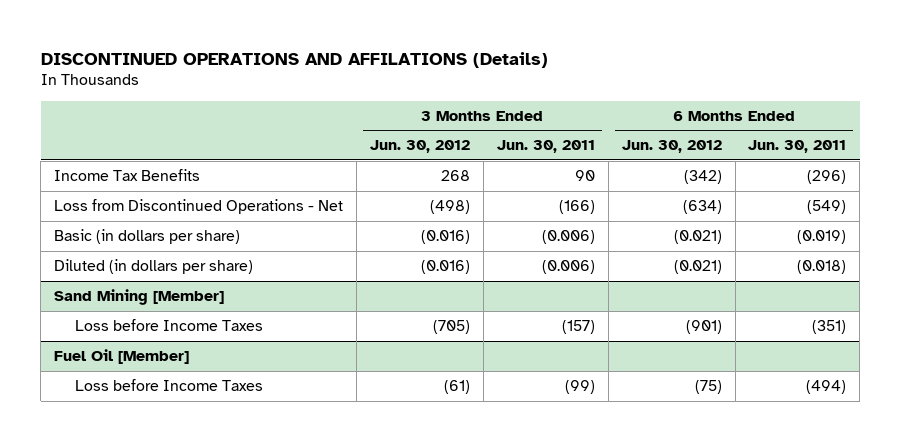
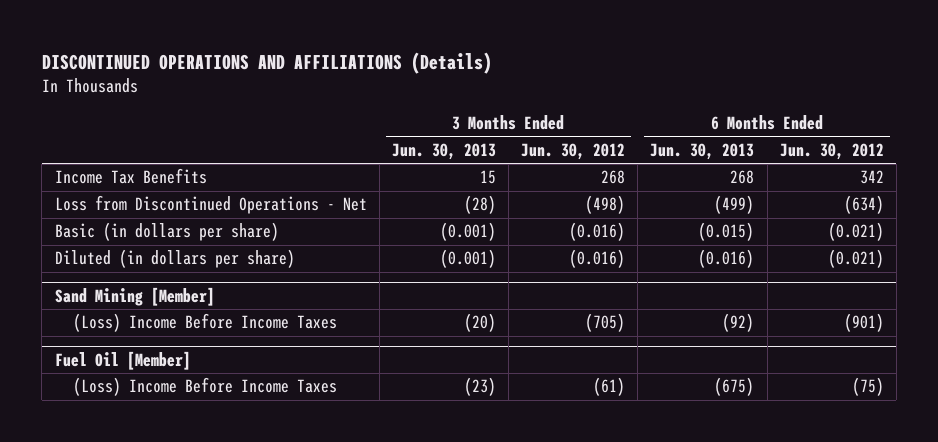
- DISCONTINUED OPERATIONS AND AFFILATIONS (Details)
+ DISCONTINUED OPERATIONS AND AFFILIATIONS (Details)
- | 3 Months Ended Jun. 30, 2012 | 3 Months Ended Jun. 30, 2011 | 6 Months Ended Jun. 30, 2012 | 6 Months Ended Jun. 30, 2011
+ | 3 Months Ended Jun. 30, 2013 | 3 Months Ended Jun. 30, 2012 | 6 Months Ended Jun. 30, 2013 | 6 Months Ended Jun. 30, 2012
- Income Tax Benefits | 268 | 90 | (342) | (296)
+ Income Tax Benefits | 15 | 268 | 268 | 342
@ Sand Mining [Member]
- Loss before Income Taxes | (705) | (157) | (901) | (351)
+ (Loss) Income Before Income Taxes | (20) | (705) | (92) | (901)
@ Fuel Oil [Member]
- Loss before Income Taxes | (61) | (99) | (75) | (494)
+ (Loss) Income Before Income Taxes | (23) | (61) | (675) | (75)

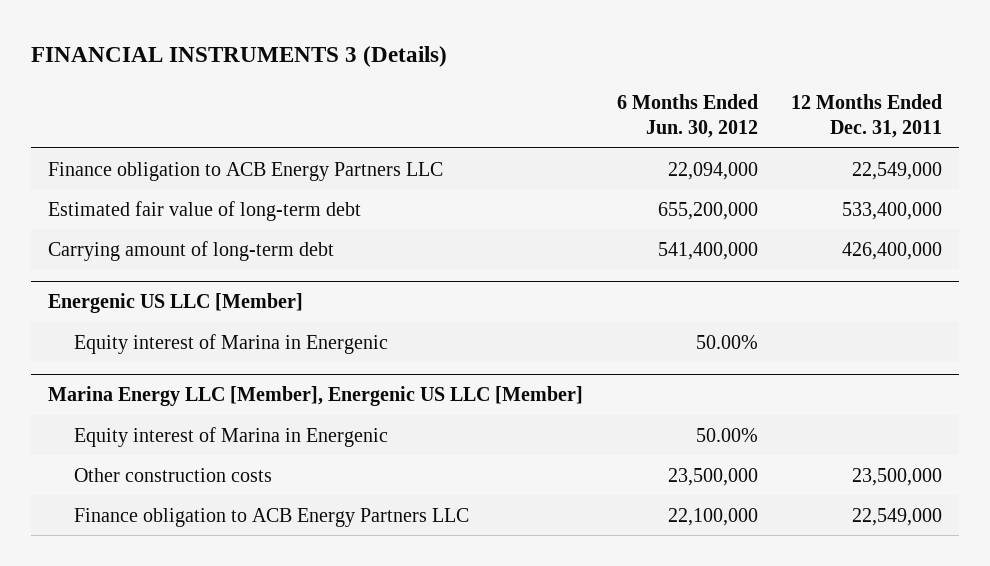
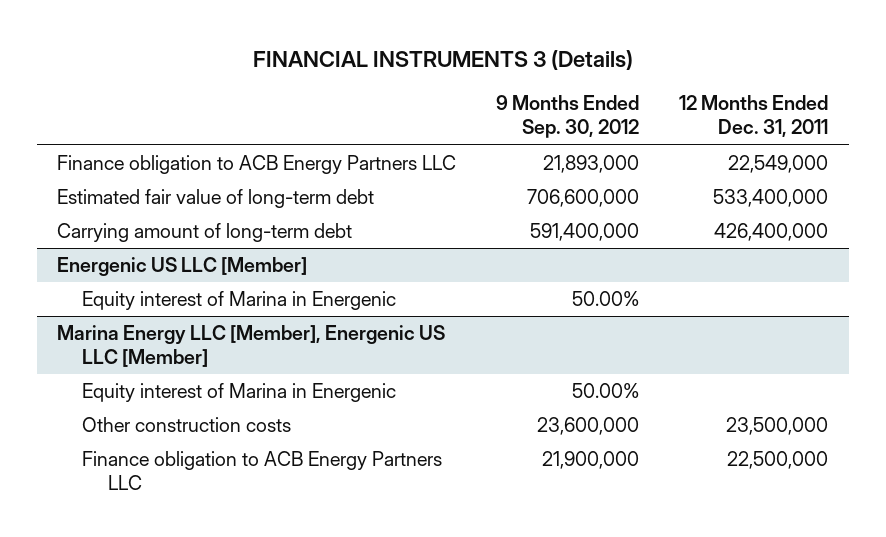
- | 6 Months Ended Jun. 30, 2012 | 12 Months Ended Dec. 31, 2011
+ | 9 Months Ended Sep. 30, 2012 | 12 Months Ended Dec. 31, 2011
@ Marina Energy LLC [Member], Energenic US LLC [Member]
- Finance obligation to ACB Energy Partners LLC | 22,100,000 | 22,549,000
+ Finance obligation to ACB Energy Partners LLC | 21,900,000 | 22,500,000

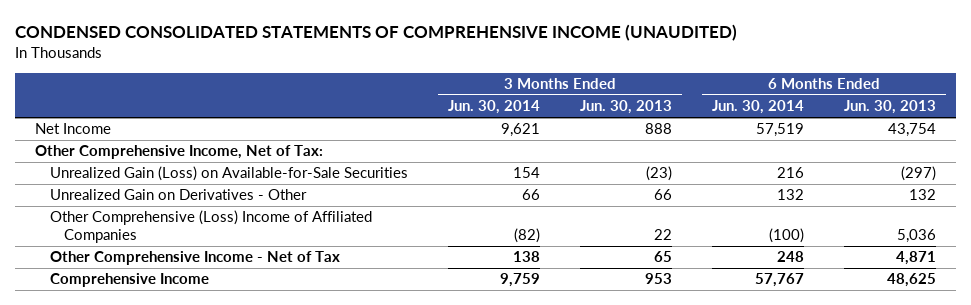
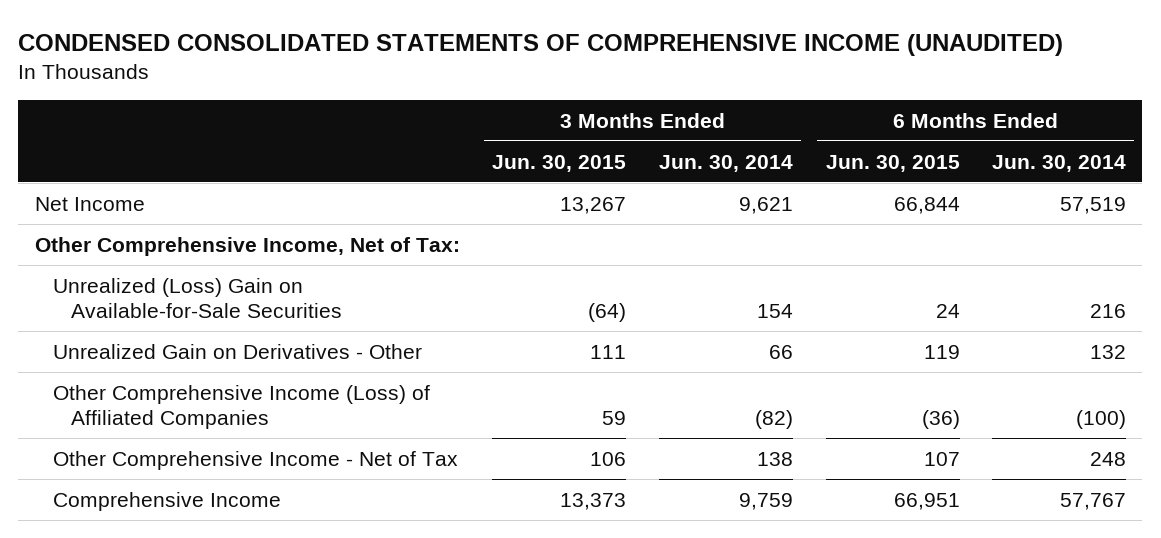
- | 3 Months Ended Jun. 30, 2014 | 3 Months Ended Jun. 30, 2013 | 6 Months Ended Jun. 30, 2014 | 6 Months Ended Jun. 30, 2013
+ | 3 Months Ended Jun. 30, 2015 | 3 Months Ended Jun. 30, 2014 | 6 Months Ended Jun. 30, 2015 | 6 Months Ended Jun. 30, 2014
- Unrealized Gain (Loss) on Available-for-Sale Securities | 154 | (23) | 216 | (297)
+ Unrealized (Loss) Gain on Available-for-Sale Securities | (64) | 154 | 24 | 216
- Other Comprehensive (Loss) Income of Affiliated Companies | (82) | 22 | (100) | 5,036
+ Other Comprehensive Income (Loss) of Affiliated Companies | 59 | (82) | (36) | (100)

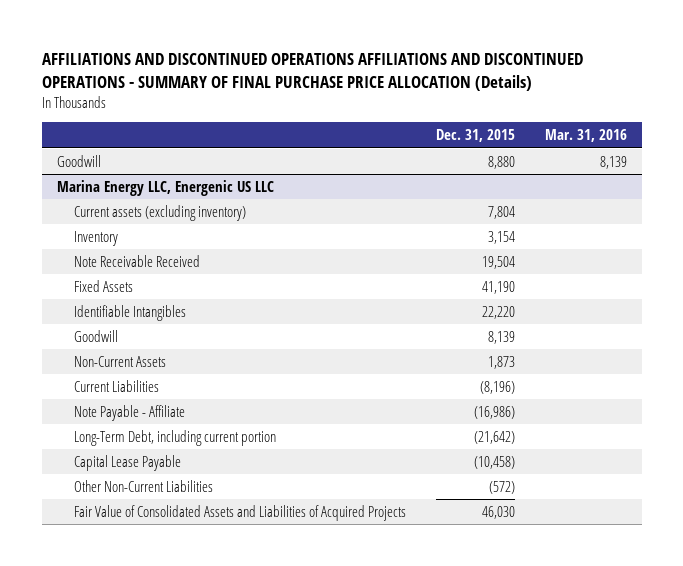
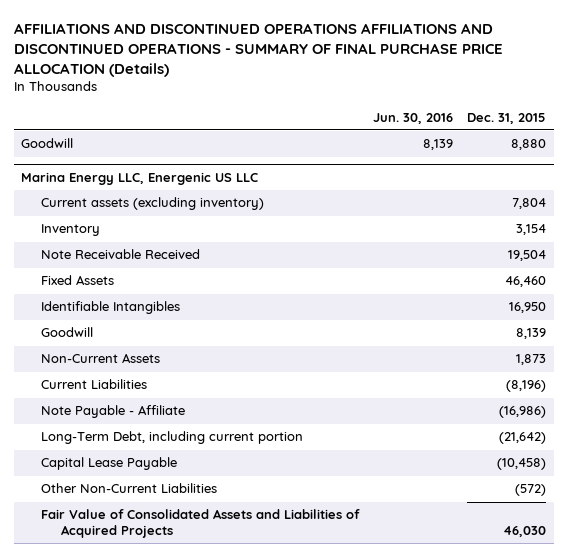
- | Dec. 31, 2015 | Mar. 31, 2016
+ | Jun. 30, 2016 | Dec. 31, 2015
@ Marina Energy LLC, Energenic US LLC
- Fixed Assets | 41,190 |
- Identifiable Intangibles | 22,220 |
+ Fixed Assets | | 46,460
+ Identifiable Intangibles | | 16,950

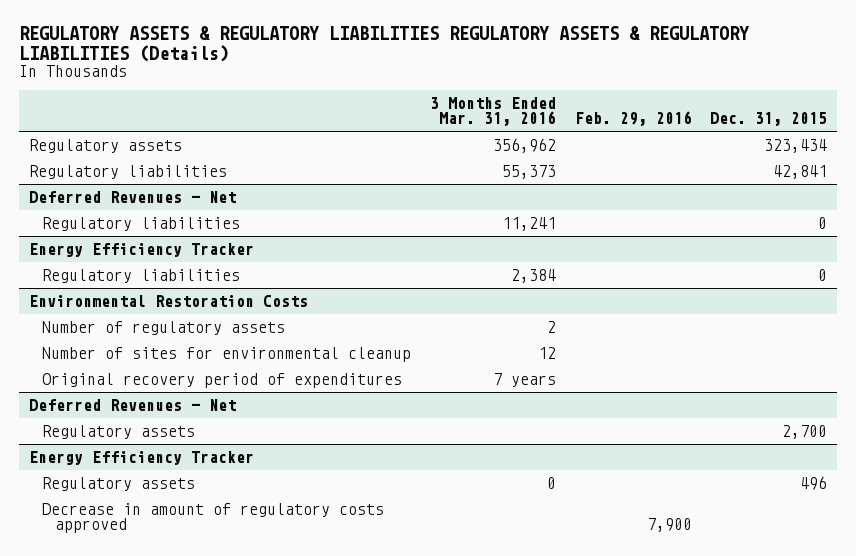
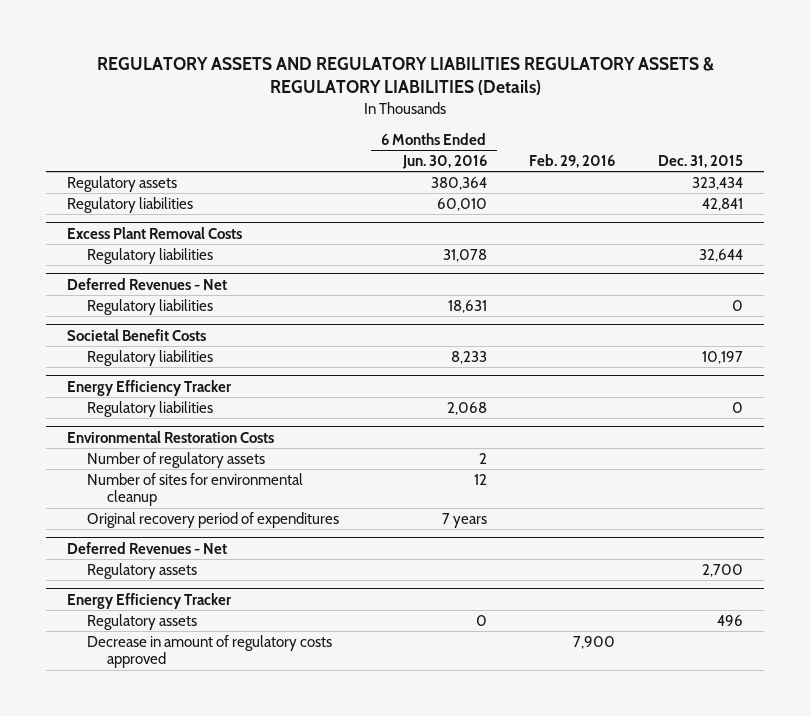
- REGULATORY ASSETS & REGULATORY LIABILITIES REGULATORY ASSETS & REGULATORY LIABILITIES (Details)
+ REGULATORY ASSETS AND REGULATORY LIABILITIES REGULATORY ASSETS & REGULATORY LIABILITIES (Details)
- | 3 Months Ended Mar. 31, 2016 | Feb. 29, 2016 | Dec. 31, 2015
+ | 6 Months Ended Jun. 30, 2016 | Feb. 29, 2016 | Dec. 31, 2015
+ Excess Plant Removal Costs
+ Regulatory liabilities | 31,078 | | 32,644
+ Societal Benefit Costs
+ Regulatory liabilities | 8,233 | | 10,197

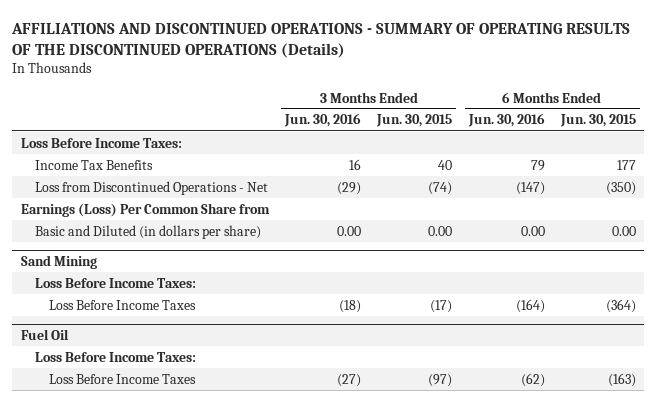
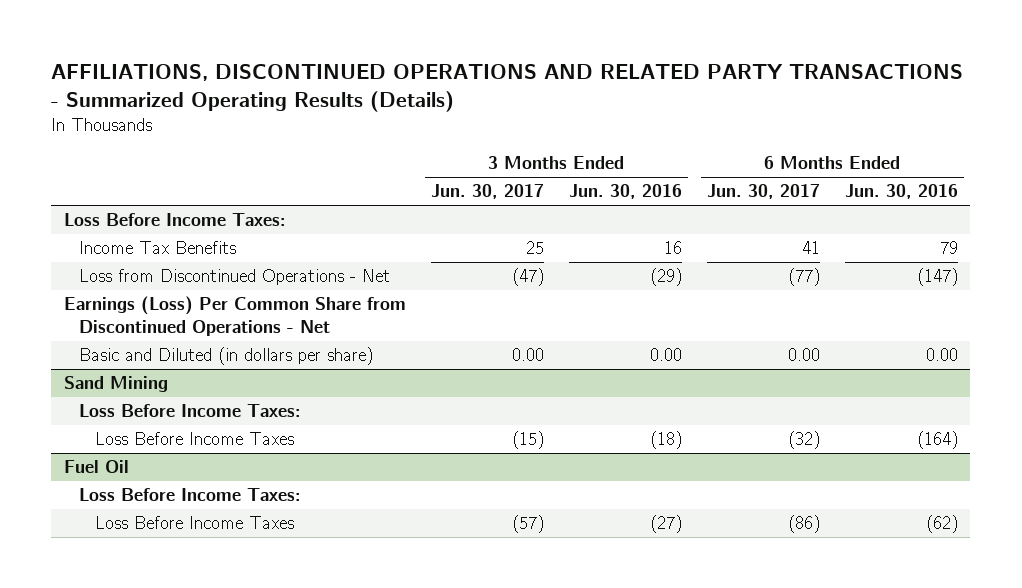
- AFFILIATIONS AND DISCONTINUED OPERATIONS - SUMMARY OF OPERATING RESULTS OF THE DISCONTINUED OPERATIONS (Details)
+ AFFILIATIONS, DISCONTINUED OPERATIONS AND RELATED PARTY TRANSACTIONS - Summarized Operating Results (Details)
- | 3 Months Ended Jun. 30, 2016 | 3 Months Ended Jun. 30, 2015 | 6 Months Ended Jun. 30, 2016 | 6 Months Ended Jun. 30, 2015
+ | 3 Months Ended Jun. 30, 2017 | 3 Months Ended Jun. 30, 2016 | 6 Months Ended Jun. 30, 2017 | 6 Months Ended Jun. 30, 2016
- Earnings (Loss) Per Common Share from
+ Earnings (Loss) Per Common Share from Discontinued Operations - Net

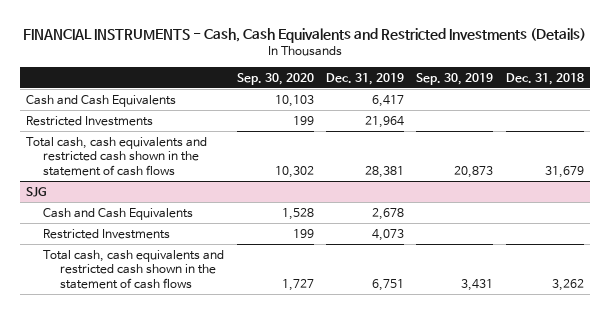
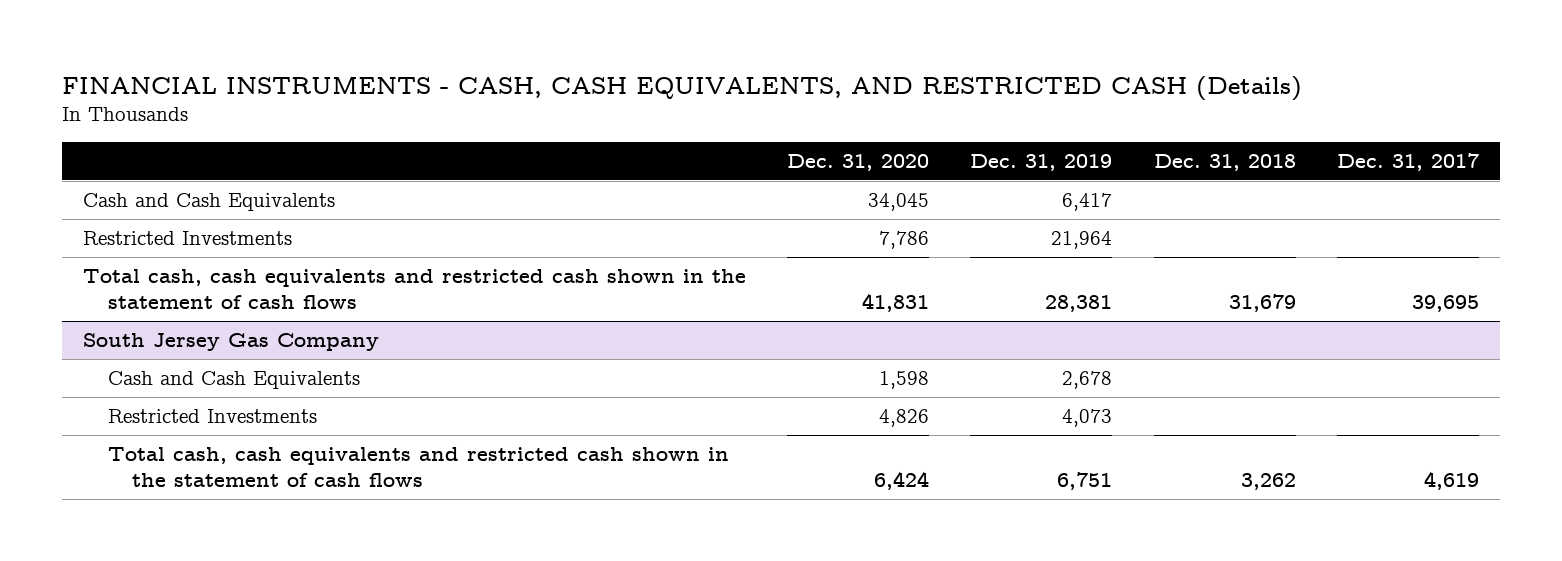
- FINANCIAL INSTRUMENTS - Cash, Cash Equivalents and Restricted Investments (Details)
+ FINANCIAL INSTRUMENTS - CASH, CASH EQUIVALENTS, AND RESTRICTED CASH (Details)
- | Sep. 30, 2020 | Dec. 31, 2019 | Sep. 30, 2019 | Dec. 31, 2018
+ | Dec. 31, 2020 | Dec. 31, 2019 | Dec. 31, 2018 | Dec. 31, 2017
- SJG
+ South Jersey Gas Company

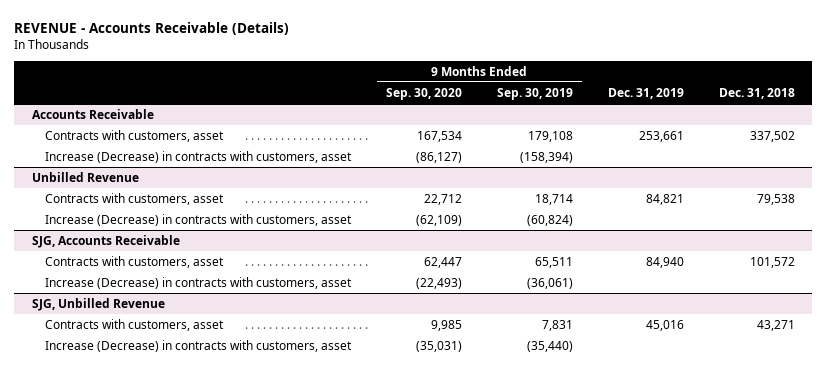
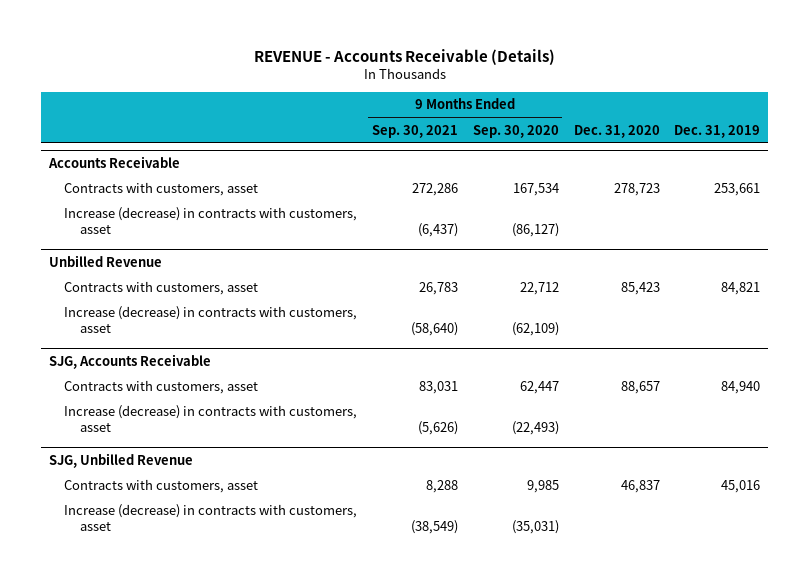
- | 9 Months Ended Sep. 30, 2020 | 9 Months Ended Sep. 30, 2019 | Dec. 31, 2019 | Dec. 31, 2018
+ | 9 Months Ended Sep. 30, 2021 | 9 Months Ended Sep. 30, 2020 | Dec. 31, 2020 | Dec. 31, 2019
@ Accounts Receivable
- Increase (Decrease) in contracts with customers, asset | (86,127) | (158,394) | |
+ Increase (decrease) in contracts with customers, asset | (6,437) | (86,127) | |
@ Unbilled Revenue
- Increase (Decrease) in contracts with customers, asset | (62,109) | (60,824) | |
+ Increase (decrease) in contracts with customers, asset | (58,640) | (62,109) | |
@ SJG, Accounts Receivable
- Increase (Decrease) in contracts with customers, asset | (22,493) | (36,061) | |
+ Increase (decrease) in contracts with customers, asset | (5,626) | (22,493) | |
@ SJG, Unbilled Revenue
- Increase (Decrease) in contracts with customers, asset | (35,031) | (35,440) | |
+ Increase (decrease) in contracts with customers, asset | (38,549) | (35,031) | |

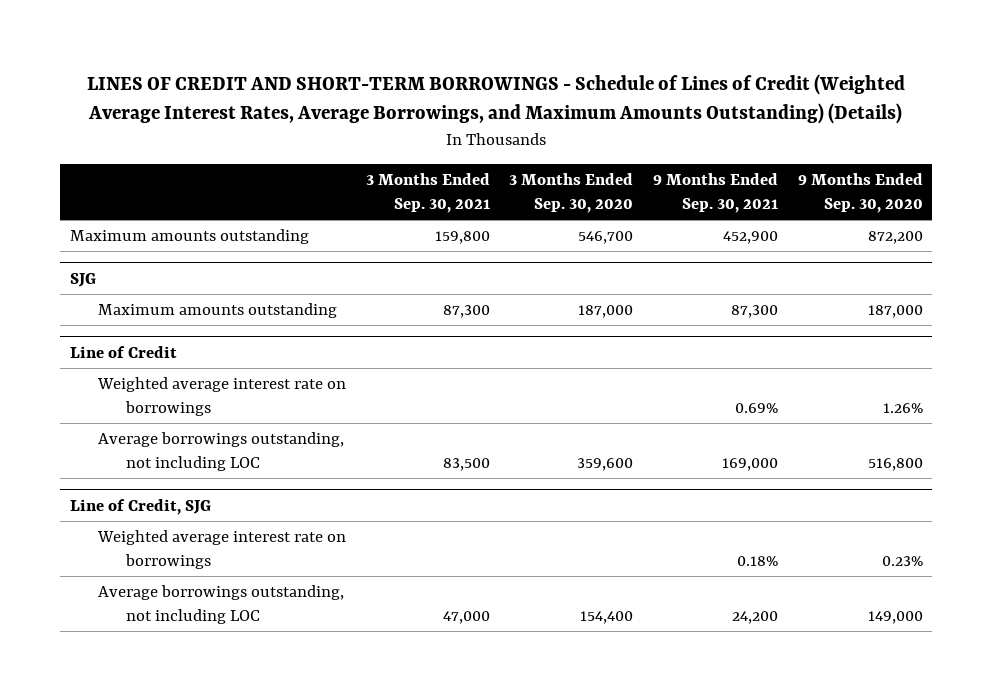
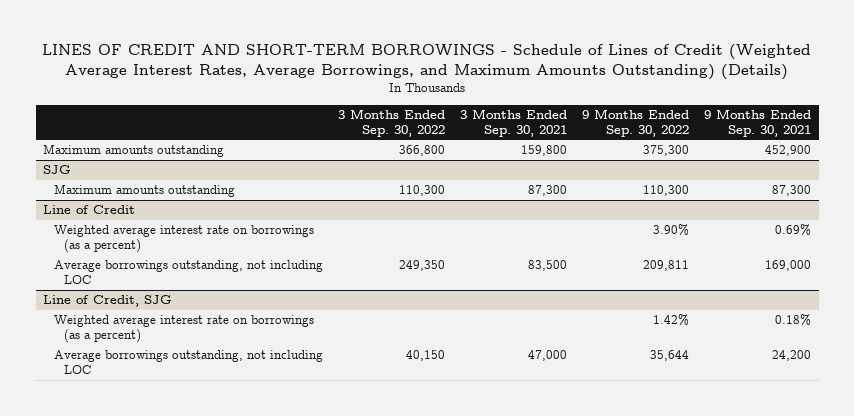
- | 3 Months Ended Sep. 30, 2021 | 3 Months Ended Sep. 30, 2020 | 9 Months Ended Sep. 30, 2021 | 9 Months Ended Sep. 30, 2020
+ | 3 Months Ended Sep. 30, 2022 | 3 Months Ended Sep. 30, 2021 | 9 Months Ended Sep. 30, 2022 | 9 Months Ended Sep. 30, 2021
@ Line of Credit
- Weighted average interest rate on borrowings | | | 0.69% | 1.26%
+ Weighted average interest rate on borrowings (as a percent) | | | 3.90% | 0.69%
@ Line of Credit, SJG
- Weighted average interest rate on borrowings | | | 0.18% | 0.23%
+ Weighted average interest rate on borrowings (as a percent) | | | 1.42% | 0.18%

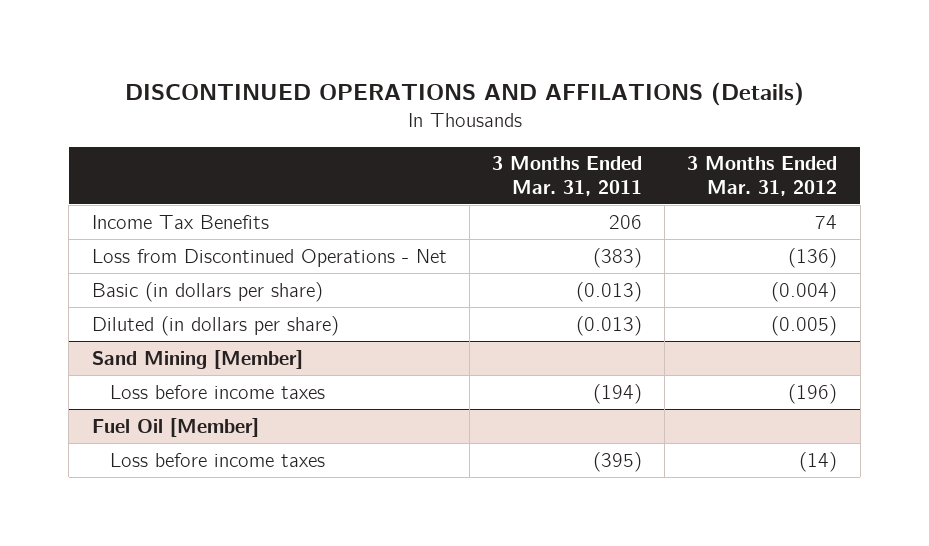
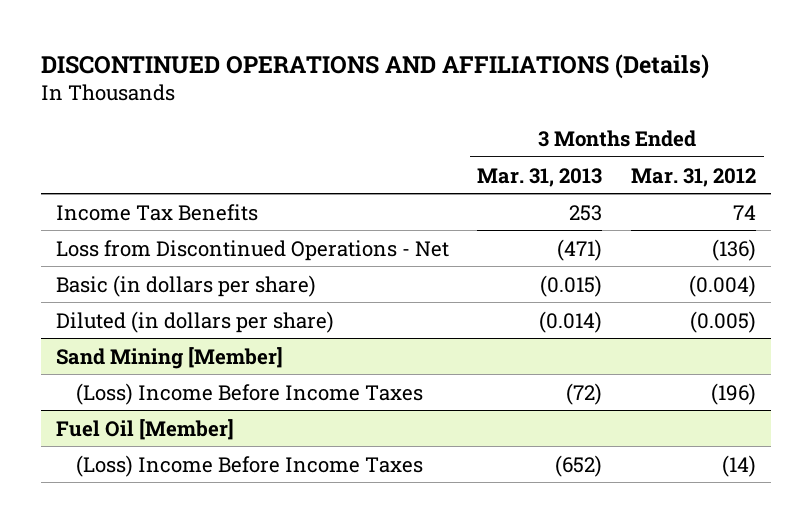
- DISCONTINUED OPERATIONS AND AFFILATIONS (Details)
+ DISCONTINUED OPERATIONS AND AFFILIATIONS (Details)
- | 3 Months Ended Mar. 31, 2011 | 3 Months Ended Mar. 31, 2012
+ | 3 Months Ended Mar. 31, 2013 | 3 Months Ended Mar. 31, 2012
@ Sand Mining [Member]
- Loss before income taxes | (194) | (196)
+ (Loss) Income Before Income Taxes | (72) | (196)
@ Fuel Oil [Member]
- Loss before income taxes | (395) | (14)
+ (Loss) Income Before Income Taxes | (652) | (14)

